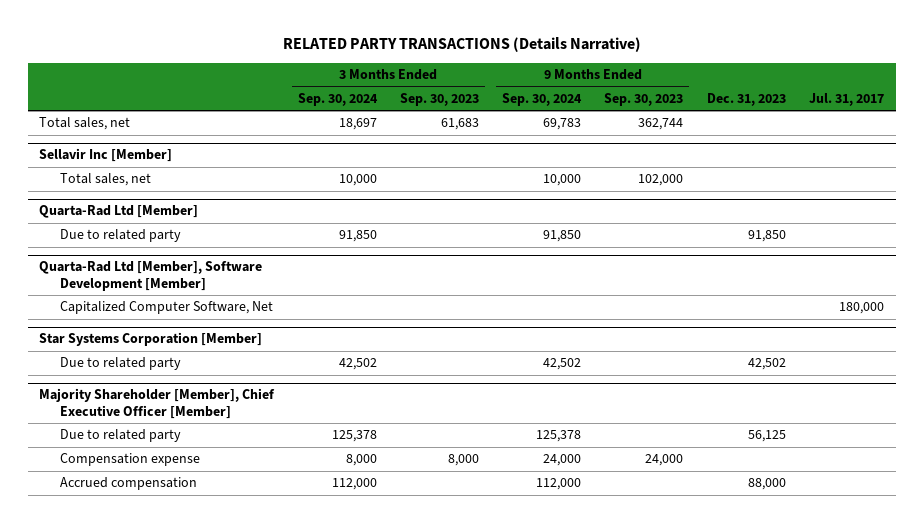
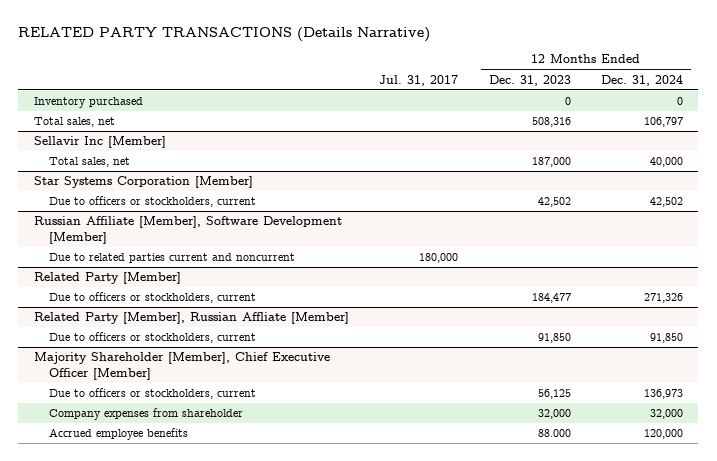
- | 3 Months Ended Sep. 30, 2024 | 3 Months Ended Sep. 30, 2023 | 9 Months Ended Sep. 30, 2024 | 9 Months Ended Sep. 30, 2023 | Dec. 31, 2023 | Jul. 31, 2017
+ | Jul. 31, 2017 | 12 Months Ended Dec. 31, 2023 | 12 Months Ended Dec. 31, 2024
+ Inventory purchased | | 0 | 0
- Quarta-Rad Ltd [Member]
- Due to related party | 91,850 | | 91,850 | | 91,850 |
- Quarta-Rad Ltd [Member], Software Development [Member]
- Capitalized Computer Software, Net | | | | | | 180,000
@ Star Systems Corporation [Member]
- Due to related party | 42,502 | | 42,502 | | 42,502 |
+ Due to officers or stockholders, current | | 42,502 | 42,502
+ Russian Affiliate [Member], Software Development [Member]
+ Due to related parties current and noncurrent | 180,000 | |
+ Related Party [Member]
+ Due to officers or stockholders, current | | 184,477 | 271,326
+ Related Party [Member], Russian Affliate [Member]
+ Due to officers or stockholders, current | | 91,850 | 91,850
@ Majority Shareholder [Member], Chief Executive Officer [Member]
- Due to related party | 125,378 | | 125,378 | | 56,125 |
- Compensation expense | 8,000 | 8,000 | 24,000 | 24,000 | |
- Accrued compensation | 112,000 | | 112,000 | | 88,000 |
+ Due to officers or stockholders, current | | 56,125 | 136,973
+ Company expenses from shareholder | | 32,000 | 32,000
+ Accrued employee benefits | | 88.000 | 120,000

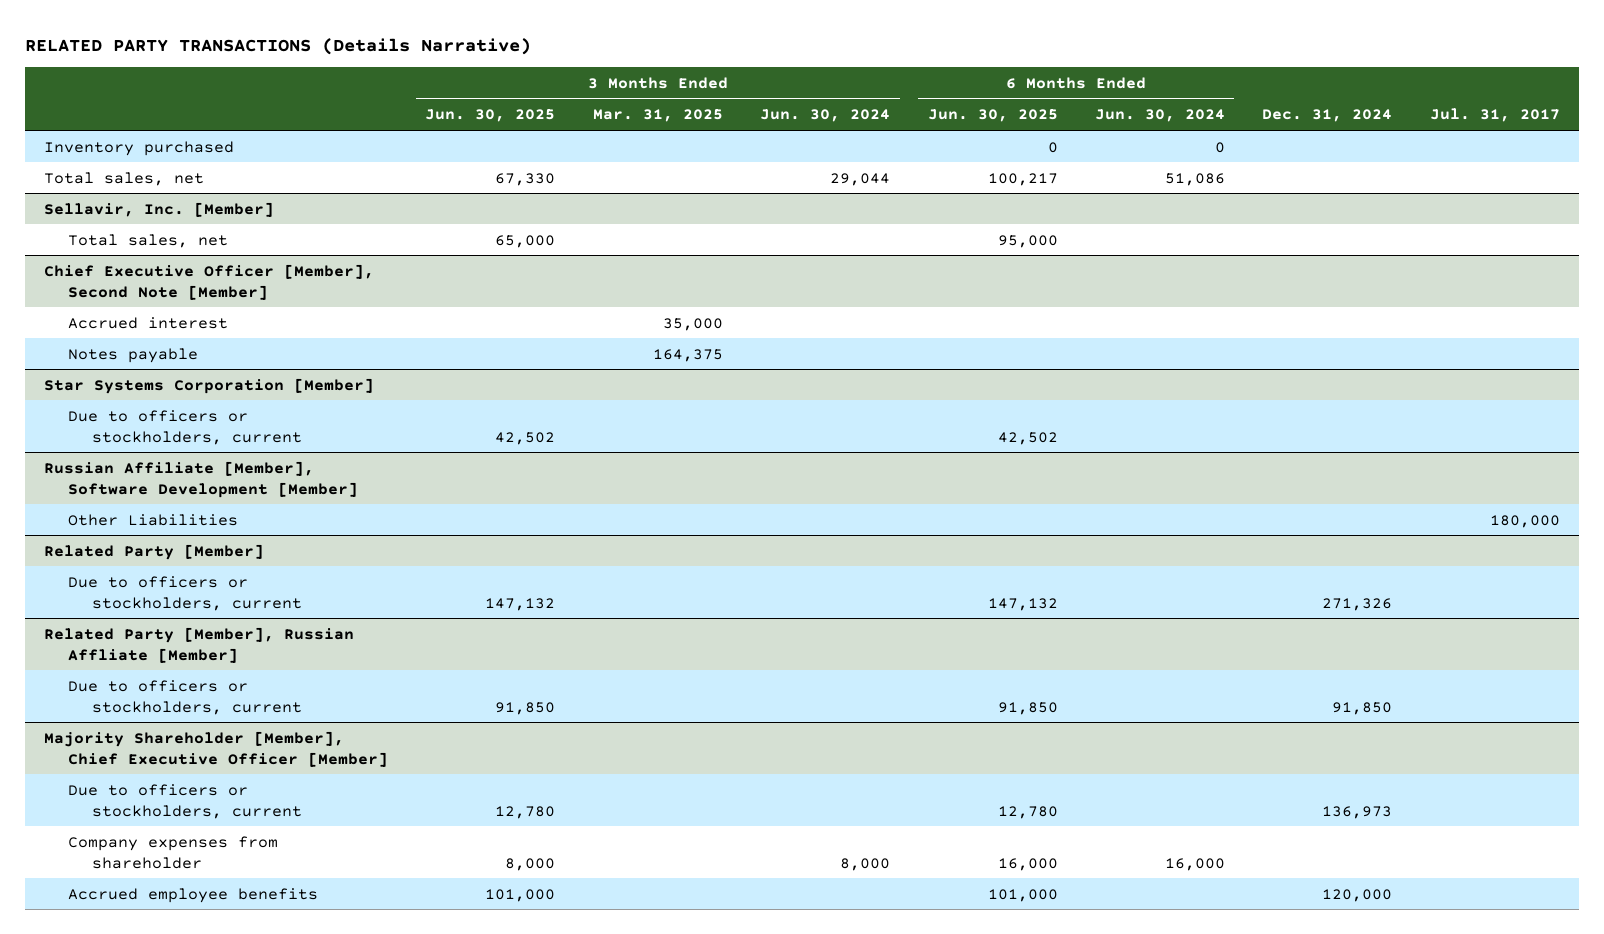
- | Jul. 31, 2017 | 12 Months Ended Dec. 31, 2023 | 12 Months Ended Dec. 31, 2024
+ | 3 Months Ended Jun. 30, 2025 | 3 Months Ended Mar. 31, 2025 | 3 Months Ended Jun. 30, 2024 | 6 Months Ended Jun. 30, 2025 | 6 Months Ended Jun. 30, 2024 | Dec. 31, 2024 | Jul. 31, 2017
- Sellavir Inc [Member]
+ Sellavir, Inc. [Member]
+ Chief Executive Officer [Member], Second Note [Member]
+ Accrued interest | | 35,000 | | | | |
+ Notes payable | | 164,375 | | | | |
@ Russian Affiliate [Member], Software Development [Member]
- Due to related parties current and noncurrent | 180,000 | |
+ Other Liabilities | | | | | | | 180,000

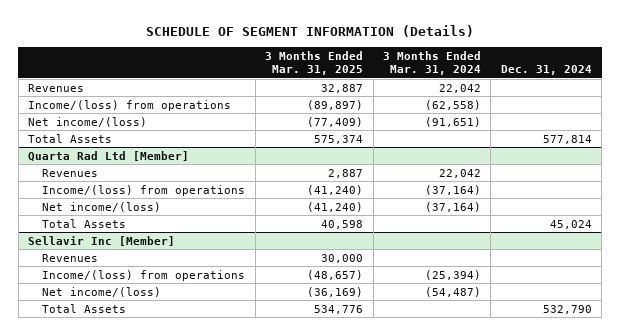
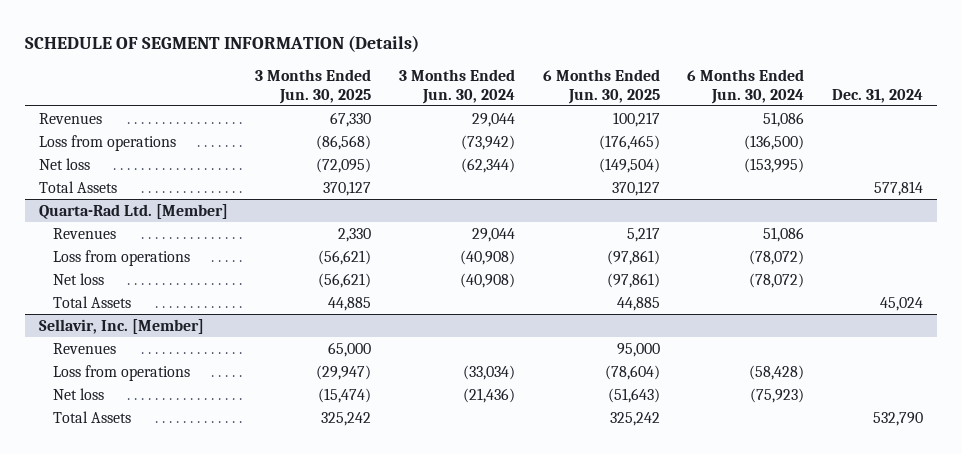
- | 3 Months Ended Mar. 31, 2025 | 3 Months Ended Mar. 31, 2024 | Dec. 31, 2024
+ | 3 Months Ended Jun. 30, 2025 | 3 Months Ended Jun. 30, 2024 | 6 Months Ended Jun. 30, 2025 | 6 Months Ended Jun. 30, 2024 | Dec. 31, 2024
- Income/(loss) from operations | (89,897) | (62,558) |
- Net income/(loss) | (77,409) | (91,651) |
+ Loss from operations | (86,568) | (73,942) | (176,465) | (136,500) |
+ Net loss | (72,095) | (62,344) | (149,504) | (153,995) |
- Quarta Rad Ltd [Member]
+ Quarta-Rad Ltd. [Member]
- Income/(loss) from operations | (41,240) | (37,164) |
- Net income/(loss) | (41,240) | (37,164) |
+ Loss from operations | (56,621) | (40,908) | (97,861) | (78,072) |
+ Net loss | (56,621) | (40,908) | (97,861) | (78,072) |
- Sellavir Inc [Member]
+ Sellavir, Inc. [Member]
- Income/(loss) from operations | (48,657) | (25,394) |
- Net income/(loss) | (36,169) | (54,487) |
+ Loss from operations | (29,947) | (33,034) | (78,604) | (58,428) |
+ Net loss | (15,474) | (21,436) | (51,643) | (75,923) |

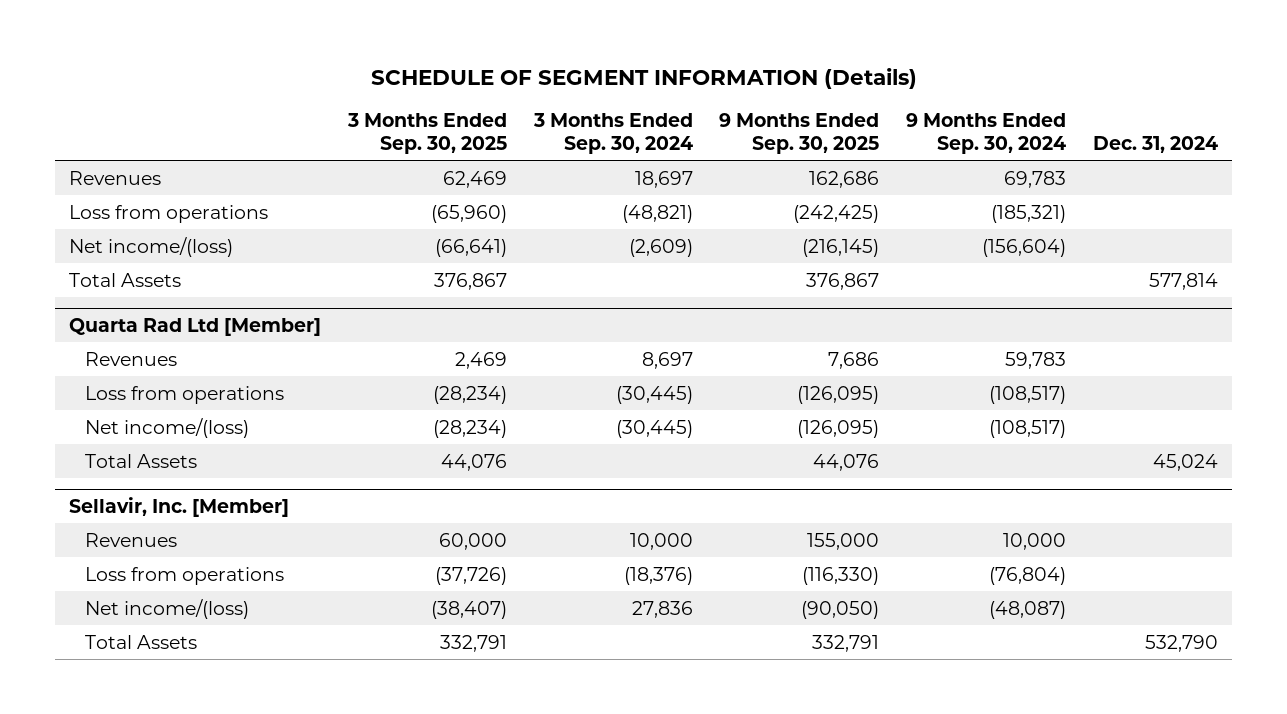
- | 3 Months Ended Jun. 30, 2025 | 3 Months Ended Jun. 30, 2024 | 6 Months Ended Jun. 30, 2025 | 6 Months Ended Jun. 30, 2024 | Dec. 31, 2024
+ | 3 Months Ended Sep. 30, 2025 | 3 Months Ended Sep. 30, 2024 | 9 Months Ended Sep. 30, 2025 | 9 Months Ended Sep. 30, 2024 | Dec. 31, 2024
- Net loss | (72,095) | (62,344) | (149,504) | (153,995) |
+ Net income/(loss) | (66,641) | (2,609) | (216,145) | (156,604) |
- Quarta-Rad Ltd. [Member]
+ Quarta Rad Ltd [Member]
- Net loss | (56,621) | (40,908) | (97,861) | (78,072) |
+ Net income/(loss) | (28,234) | (30,445) | (126,095) | (108,517) |
@ Sellavir, Inc. [Member]
- Net loss | (15,474) | (21,436) | (51,643) | (75,923) |
+ Net income/(loss) | (38,407) | 27,836 | (90,050) | (48,087) |

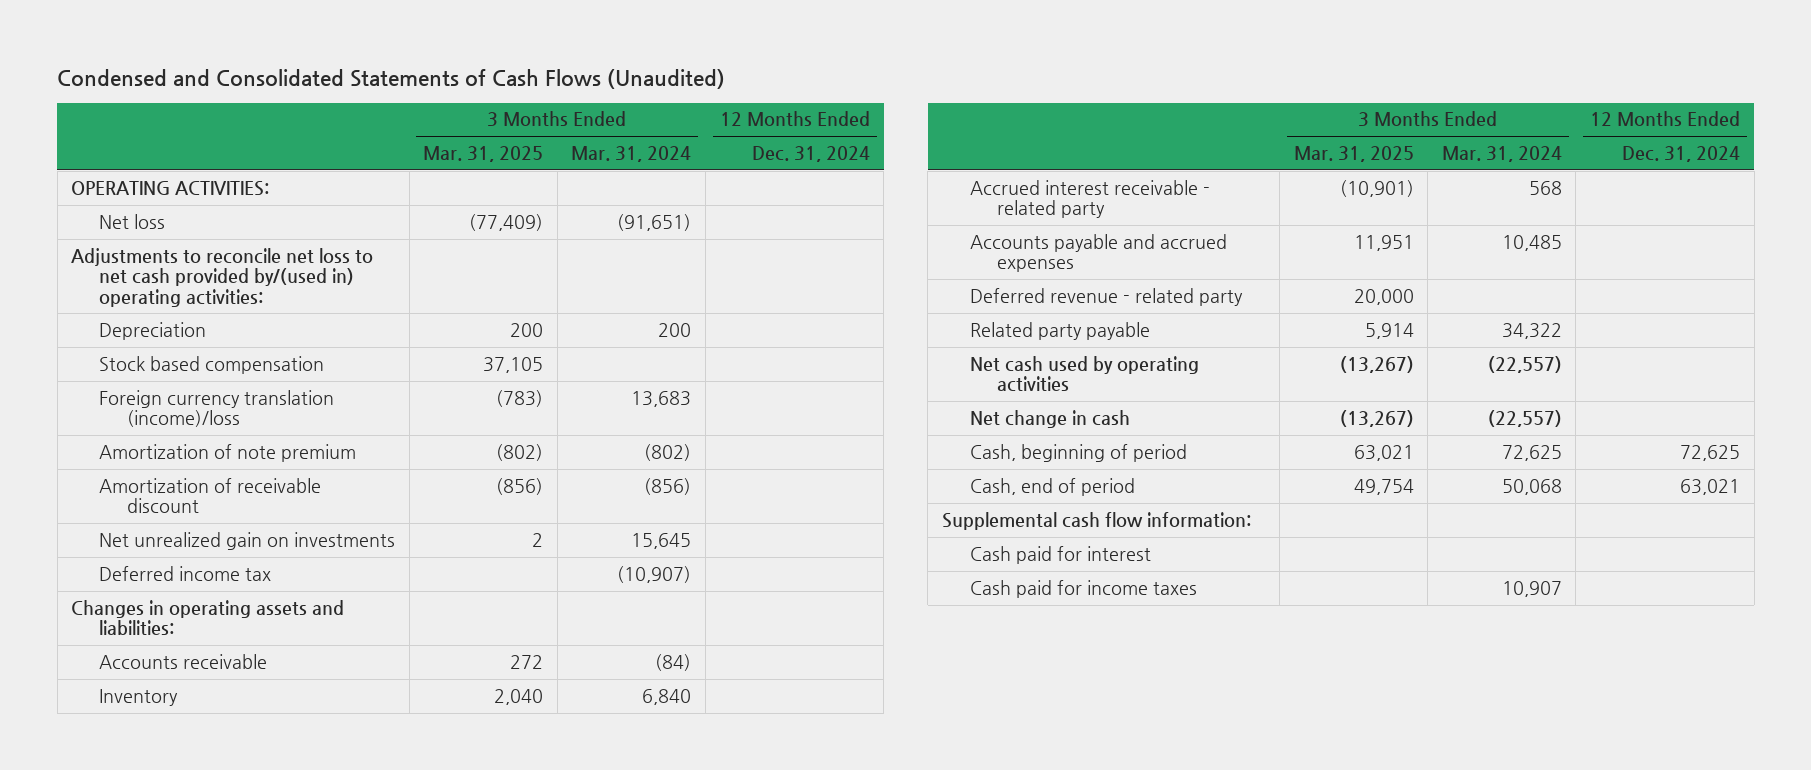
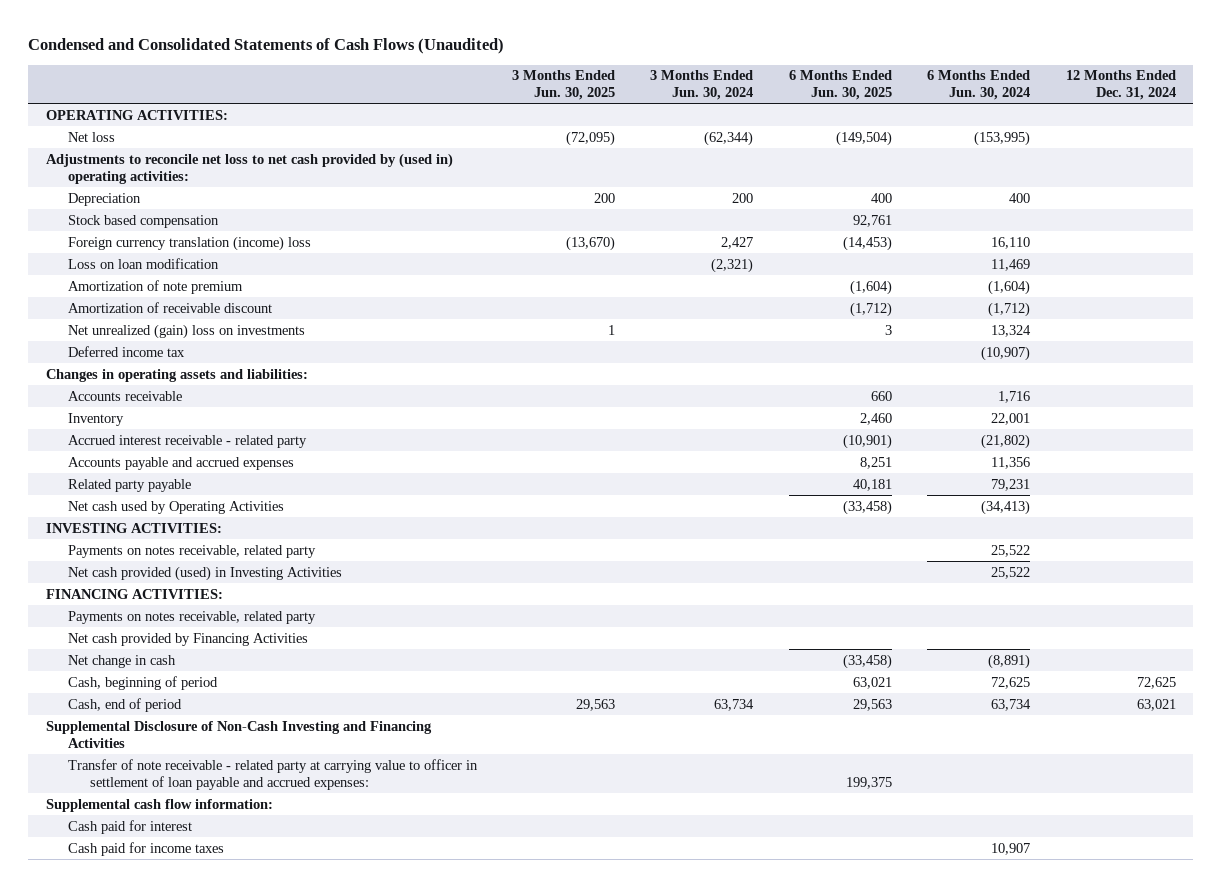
- | 3 Months Ended Mar. 31, 2025 | 3 Months Ended Mar. 31, 2024 | 12 Months Ended Dec. 31, 2024
+ | 3 Months Ended Jun. 30, 2025 | 3 Months Ended Jun. 30, 2024 | 6 Months Ended Jun. 30, 2025 | 6 Months Ended Jun. 30, 2024 | 12 Months Ended Dec. 31, 2024
- Adjustments to reconcile net loss to net cash provided by/(used in) operating activities:
+ Adjustments to reconcile net loss to net cash provided by (used in) operating activities:
- Foreign currency translation (income)/loss | (783) | 13,683 |
+ Foreign currency translation (income) loss | (13,670) | 2,427 | (14,453) | 16,110 |
+ Loss on loan modification | | (2,321) | | 11,469 |
- Net unrealized gain on investments | 2 | 15,645 |
+ Net unrealized (gain) loss on investments | 1 | | 3 | 13,324 |
- Deferred revenue - related party | 20,000 | |
- Net cash used by operating activities | (13,267) | (22,557) |
+ Net cash used by Operating Activities | | | (33,458) | (34,413) |
+ INVESTING ACTIVITIES:
+ Payments on notes receivable, related party | | | | 25,522 |
+ Net cash provided (used) in Investing Activities | | | | 25,522 |
+ FINANCING ACTIVITIES:
+ Payments on notes receivable, related party
+ Net cash provided by Financing Activities
+ Supplemental Disclosure of Non-Cash Investing and Financing Activities
+ Transfer of note receivable - related party at carrying value to officer in settlement of loan payable and accrued expenses: | | | 199,375 | |

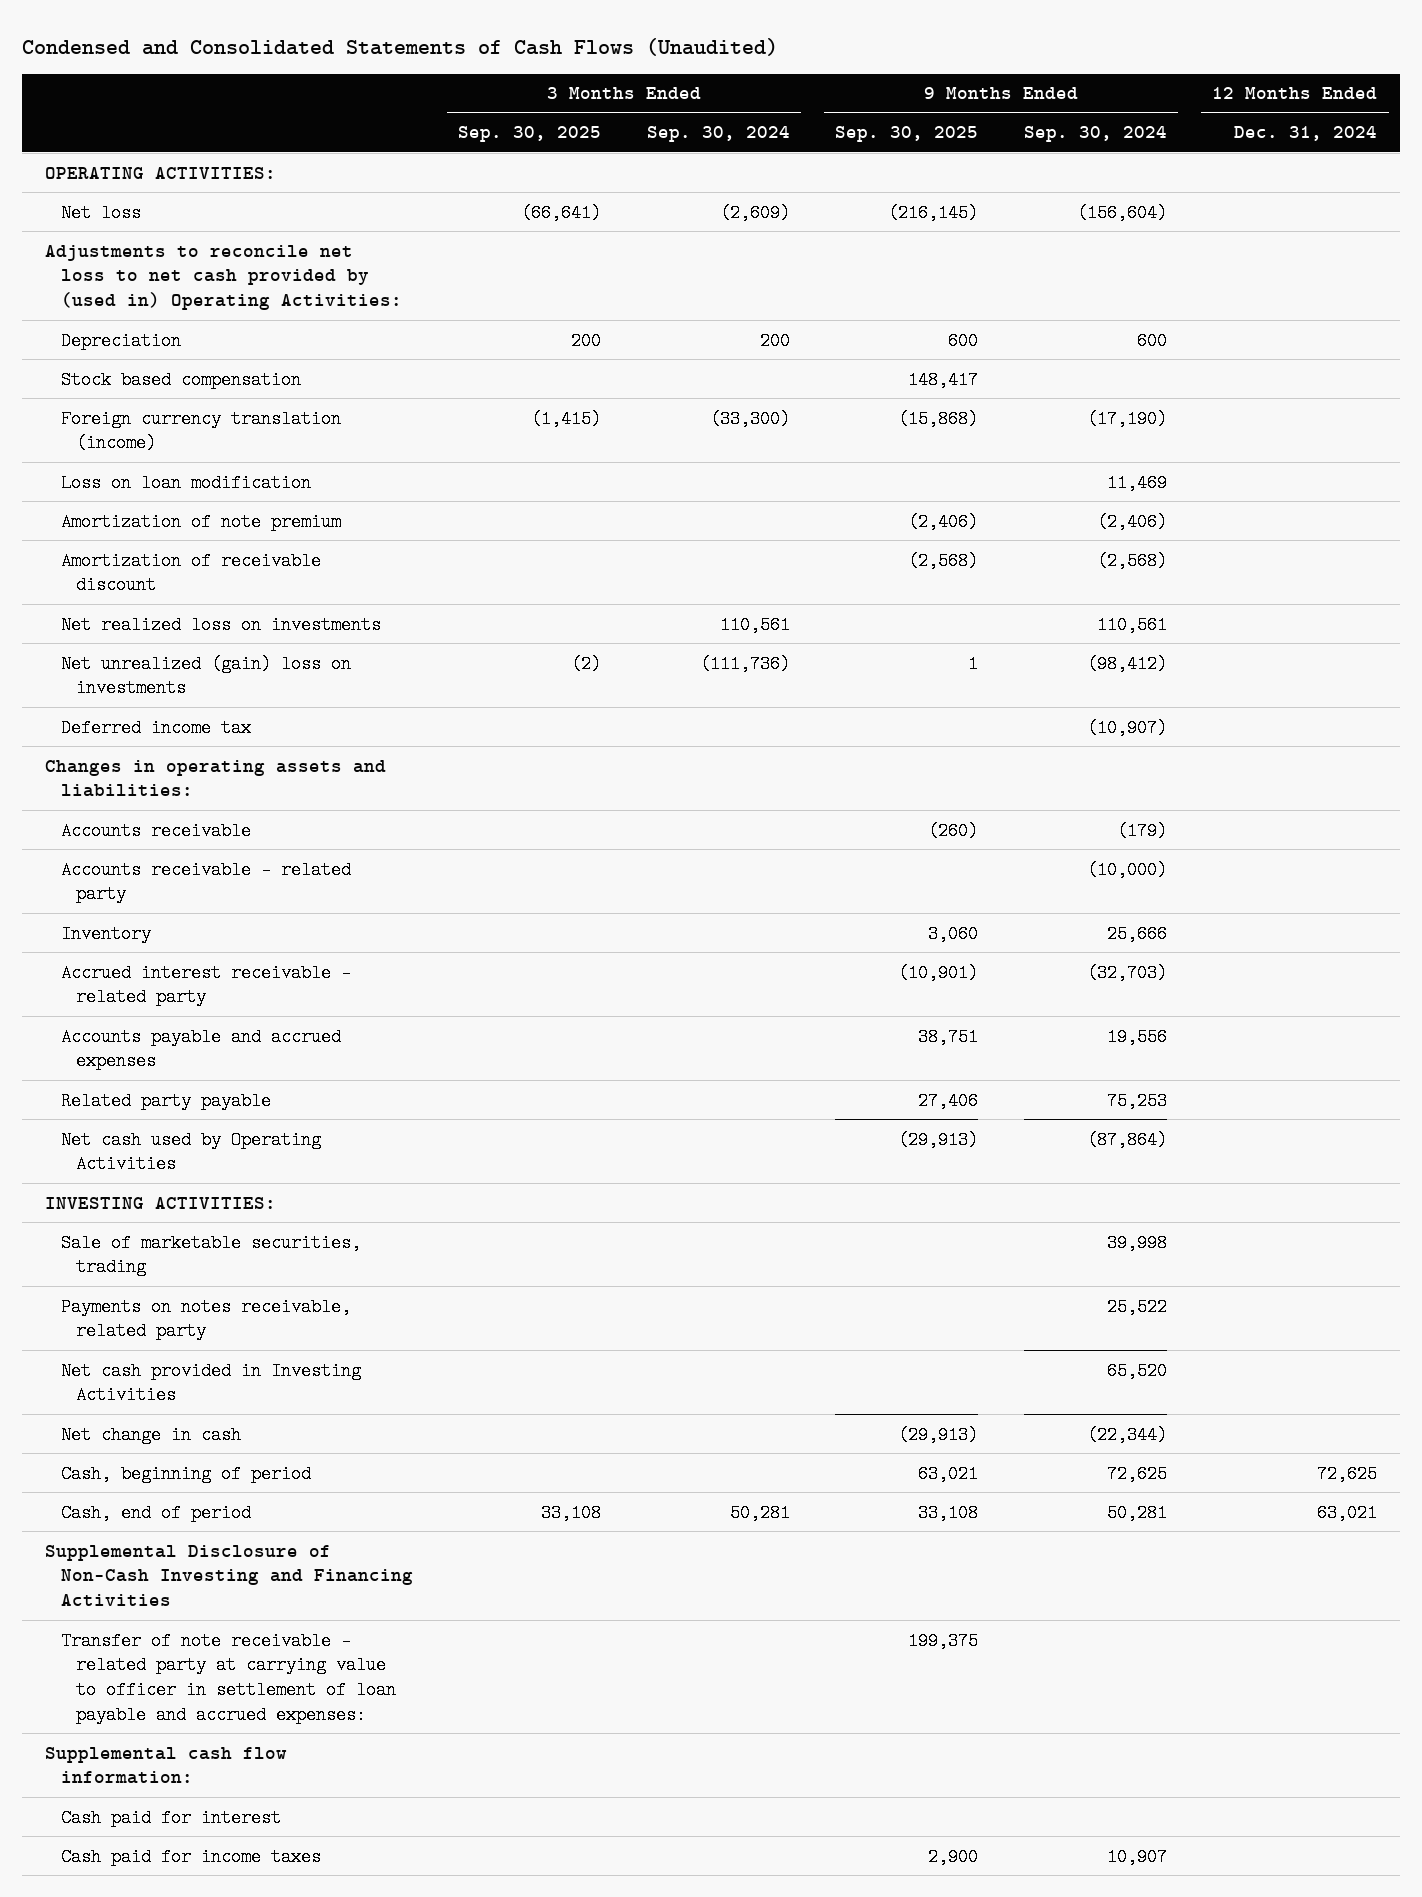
- | 3 Months Ended Jun. 30, 2025 | 3 Months Ended Jun. 30, 2024 | 6 Months Ended Jun. 30, 2025 | 6 Months Ended Jun. 30, 2024 | 12 Months Ended Dec. 31, 2024
+ | 3 Months Ended Sep. 30, 2025 | 3 Months Ended Sep. 30, 2024 | 9 Months Ended Sep. 30, 2025 | 9 Months Ended Sep. 30, 2024 | 12 Months Ended Dec. 31, 2024
- Adjustments to reconcile net loss to net cash provided by (used in) operating activities:
+ Adjustments to reconcile net loss to net cash provided by (used in) Operating Activities:
- Foreign currency translation (income) loss | (13,670) | 2,427 | (14,453) | 16,110 |
+ Foreign currency translation (income) | (1,415) | (33,300) | (15,868) | (17,190) |
+ Net realized loss on investments | | 110,561 | | 110,561 |
+ Accounts receivable - related party | | | | (10,000) |
- Payments on notes receivable, related party | | | | 25,522 |
- Net cash provided (used) in Investing Activities | | | | 25,522 |
- FINANCING ACTIVITIES:
+ Sale of marketable securities, trading | | | | 39,998 |
- Net cash provided by Financing Activities
+ Net cash provided in Investing Activities | | | | 65,520 |

